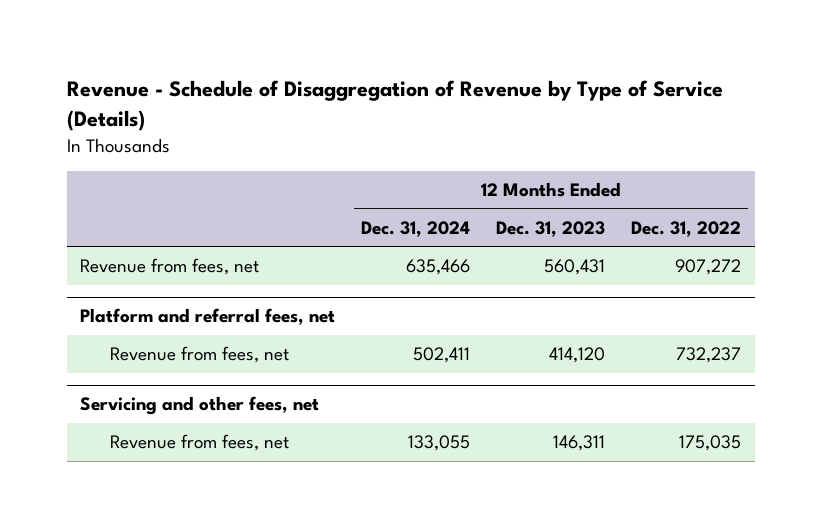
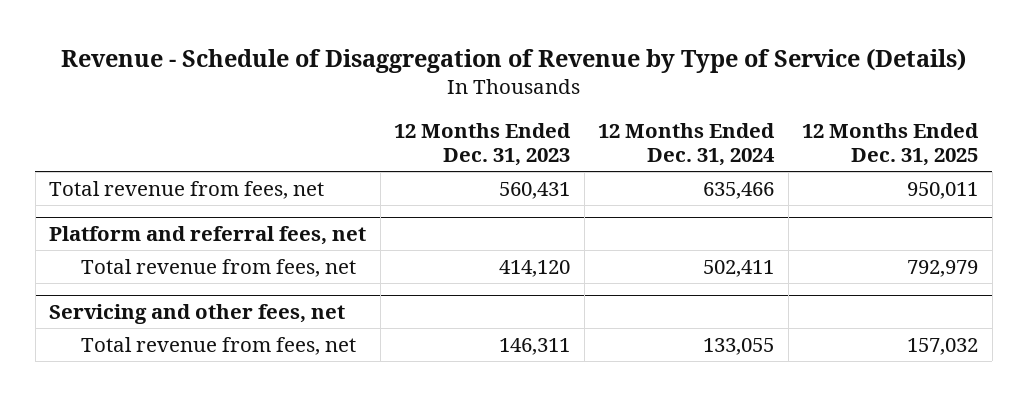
- | 12 Months Ended Dec. 31, 2024 | 12 Months Ended Dec. 31, 2023 | 12 Months Ended Dec. 31, 2022
+ | 12 Months Ended Dec. 31, 2023 | 12 Months Ended Dec. 31, 2024 | 12 Months Ended Dec. 31, 2025
- Revenue from fees, net | 635,466 | 560,431 | 907,272
+ Total revenue from fees, net | 560,431 | 635,466 | 950,011
@ Platform and referral fees, net
- Revenue from fees, net | 502,411 | 414,120 | 732,237
+ Total revenue from fees, net | 414,120 | 502,411 | 792,979
@ Servicing and other fees, net
- Revenue from fees, net | 133,055 | 146,311 | 175,035
+ Total revenue from fees, net | 146,311 | 133,055 | 157,032

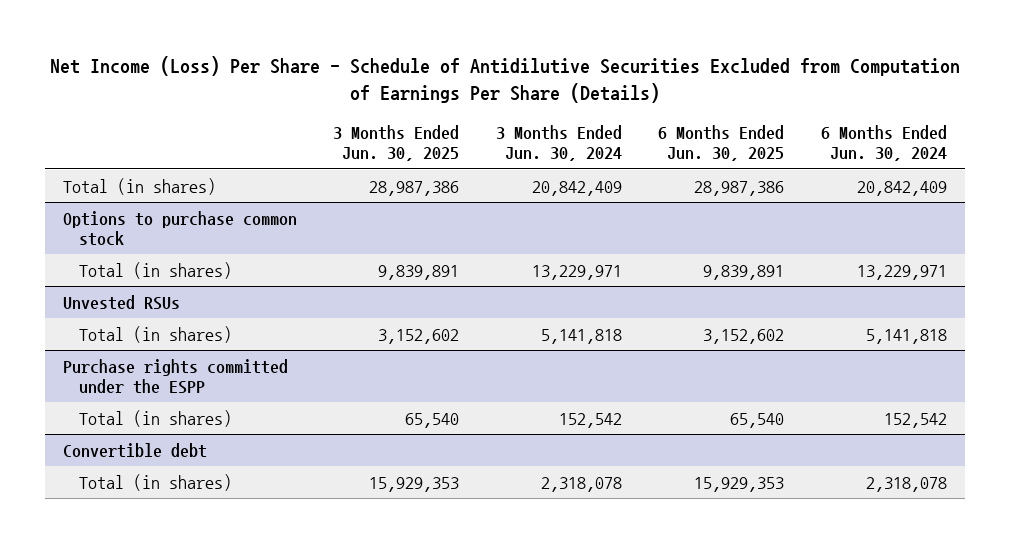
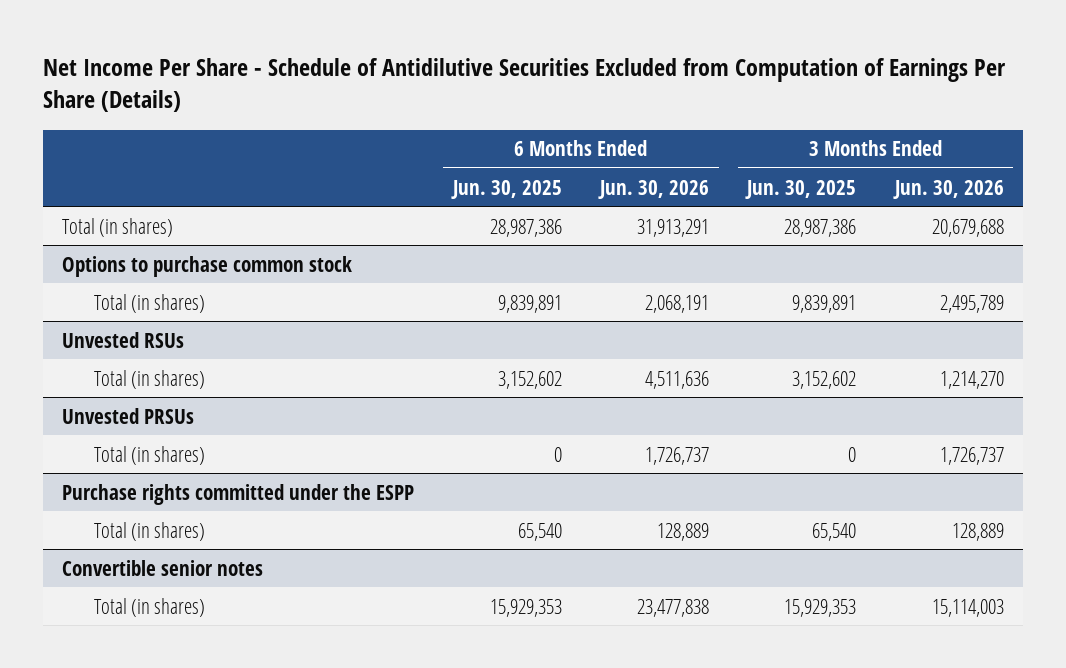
- Net Income (Loss) Per Share - Schedule of Antidilutive Securities Excluded from Computation of Earnings Per Share (Details)
+ Net Income Per Share - Schedule of Antidilutive Securities Excluded from Computation of Earnings Per Share (Details)
- | 3 Months Ended Jun. 30, 2025 | 3 Months Ended Jun. 30, 2024 | 6 Months Ended Jun. 30, 2025 | 6 Months Ended Jun. 30, 2024
+ | 6 Months Ended Jun. 30, 2025 | 6 Months Ended Jun. 30, 2026 | 3 Months Ended Jun. 30, 2025 | 3 Months Ended Jun. 30, 2026
+ Unvested PRSUs
+ Total (in shares) | 0 | 1,726,737 | 0 | 1,726,737
- Convertible debt
+ Convertible senior notes

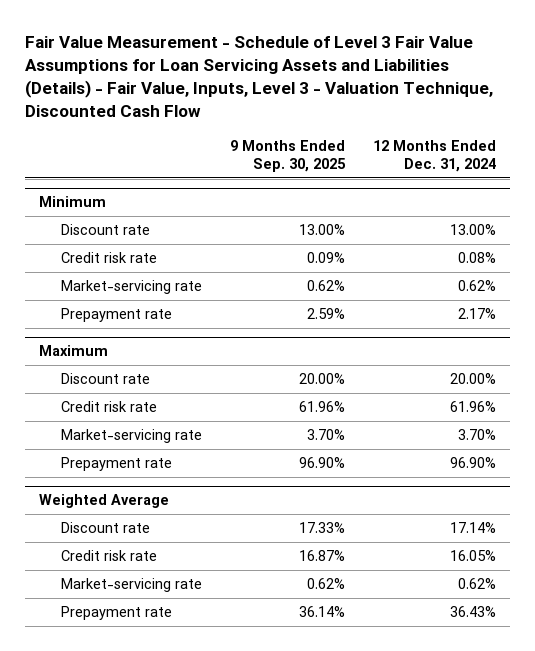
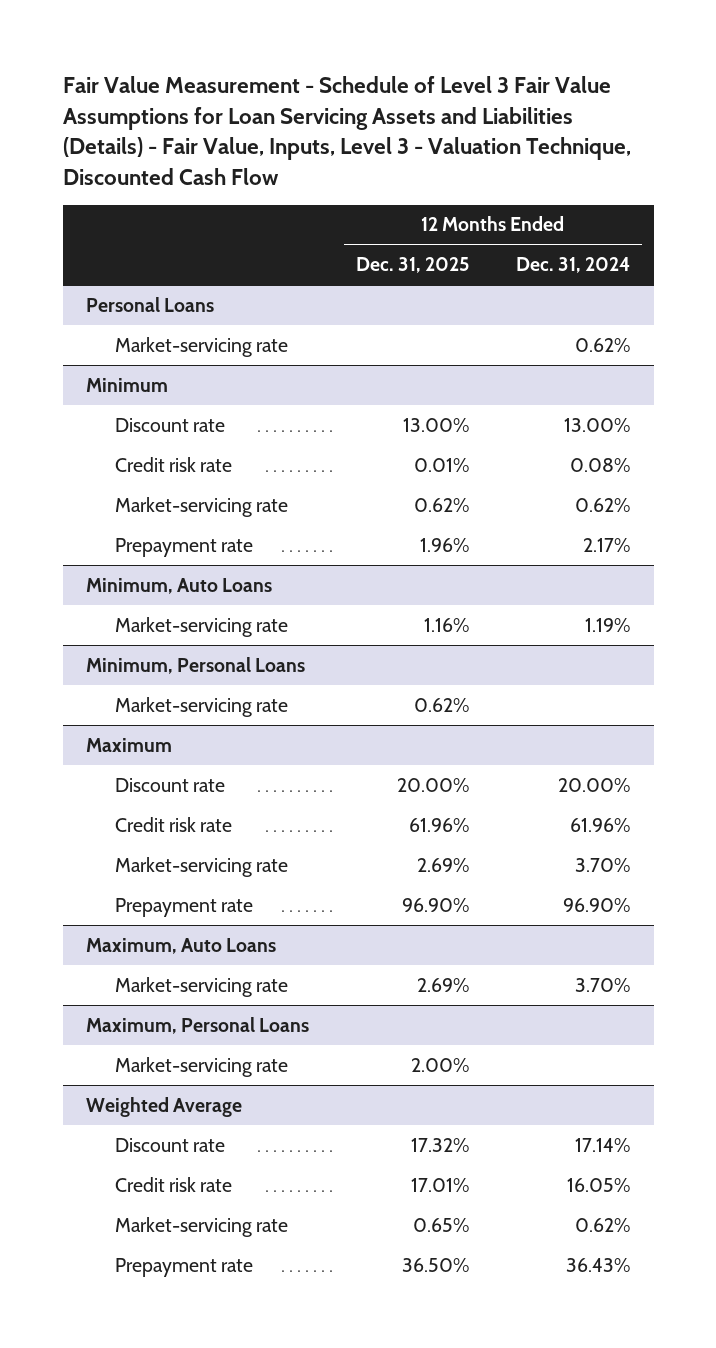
- | 9 Months Ended Sep. 30, 2025 | 12 Months Ended Dec. 31, 2024
+ | 12 Months Ended Dec. 31, 2025 | 12 Months Ended Dec. 31, 2024
+ Personal Loans
+ Market-servicing rate | | 0.62%
+ Minimum, Auto Loans
+ Market-servicing rate | 1.16% | 1.19%
+ Minimum, Personal Loans
+ Market-servicing rate | 0.62% |
+ Maximum, Auto Loans
+ Market-servicing rate | 2.69% | 3.70%
+ Maximum, Personal Loans
+ Market-servicing rate | 2.00% |

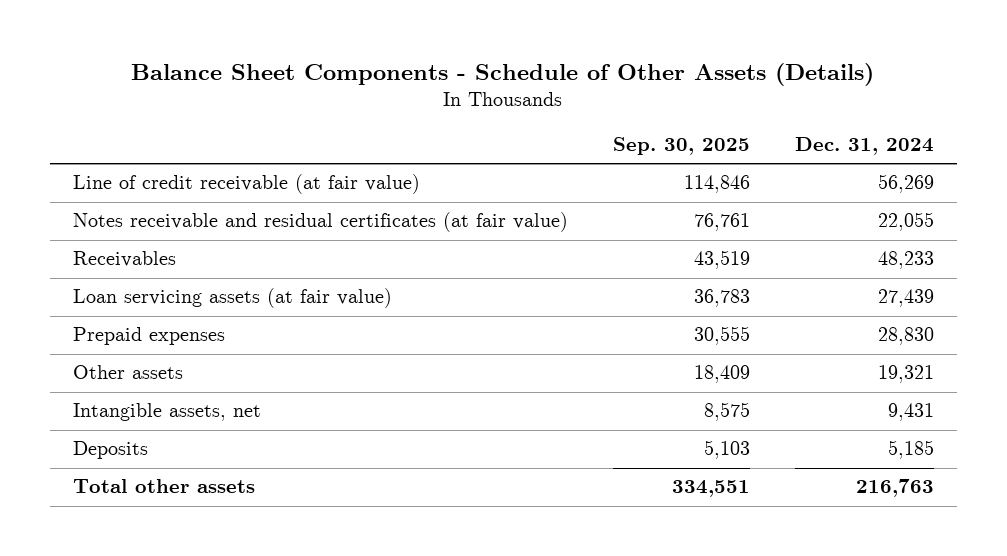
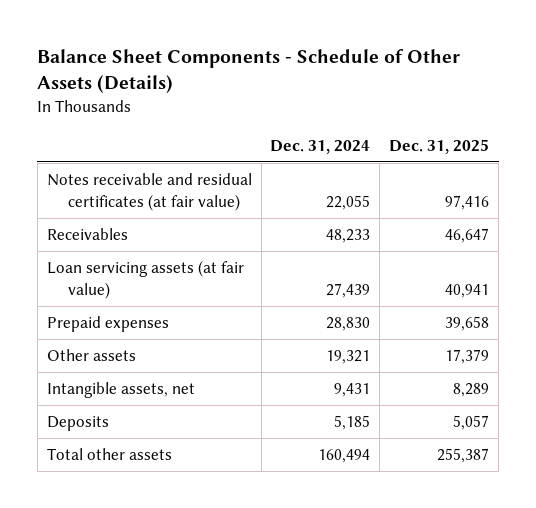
- | Sep. 30, 2025 | Dec. 31, 2024
+ | Dec. 31, 2024 | Dec. 31, 2025
- Line of credit receivable (at fair value) | 114,846 | 56,269
- Total other assets | 334,551 | 216,763
+ Total other assets | 160,494 | 255,387

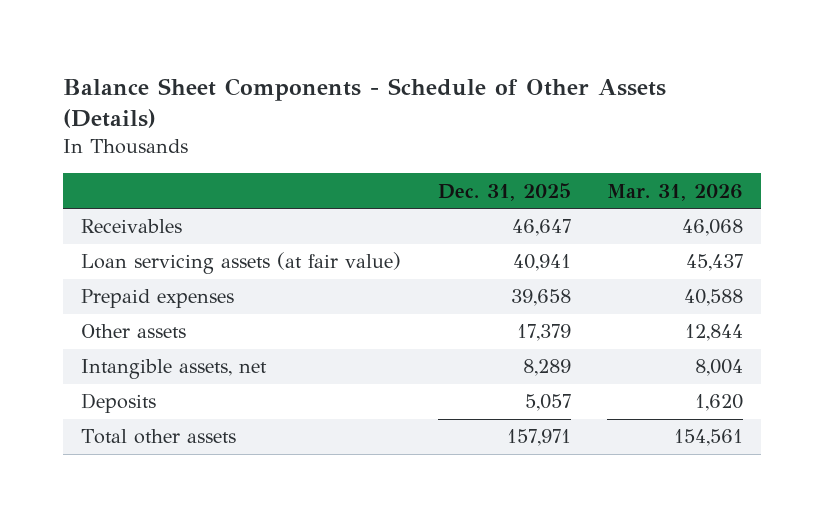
- | Dec. 31, 2024 | Dec. 31, 2025
+ | Dec. 31, 2025 | Mar. 31, 2026
- Notes receivable and residual certificates (at fair value) | 22,055 | 97,416
- Total other assets | 160,494 | 255,387
+ Total other assets | 157,971 | 154,561

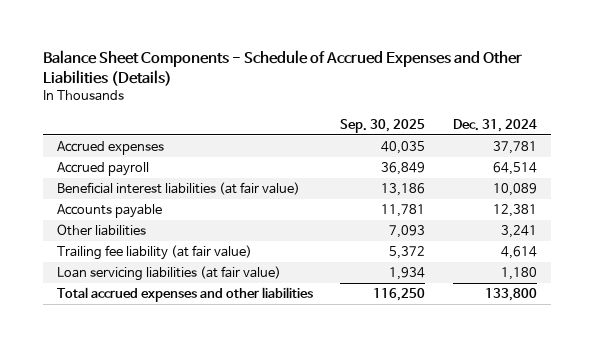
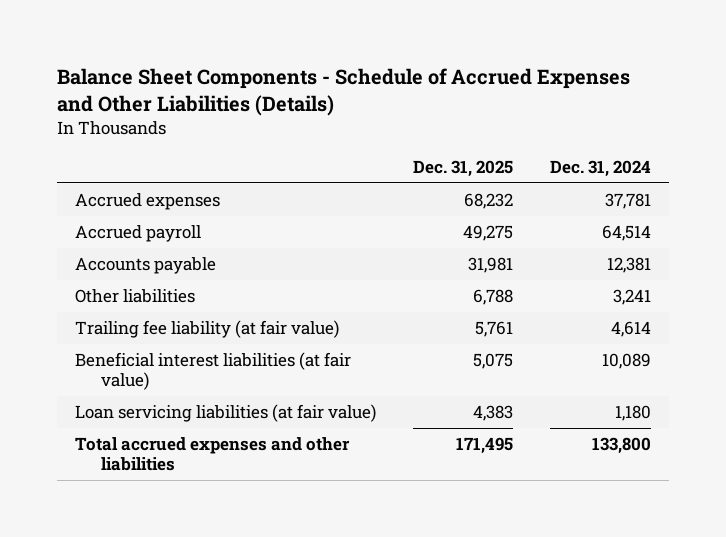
- | Sep. 30, 2025 | Dec. 31, 2024
+ | Dec. 31, 2025 | Dec. 31, 2024
moved down: Beneficial interest liabilities (at fair value) | 5,075 | 10,089

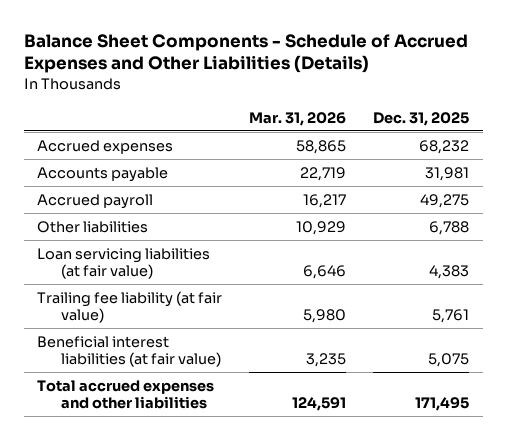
- | Dec. 31, 2025 | Dec. 31, 2024
+ | Mar. 31, 2026 | Dec. 31, 2025
moved down: Accrued payroll | 16,217 | 49,275
moved up: Loan servicing liabilities (at fair value) | 6,646 | 4,383

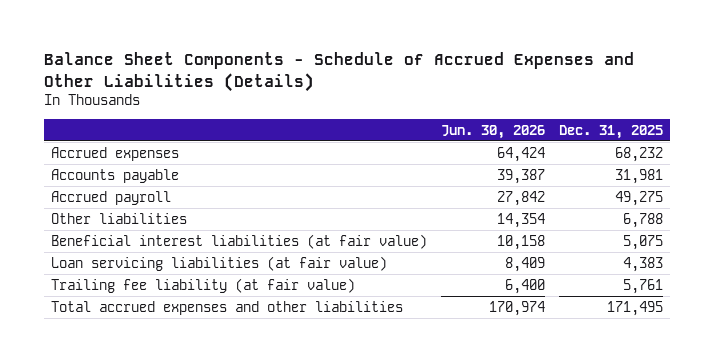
- | Mar. 31, 2026 | Dec. 31, 2025
+ | Jun. 30, 2026 | Dec. 31, 2025
moved up: Beneficial interest liabilities (at fair value) | 10,158 | 5,075

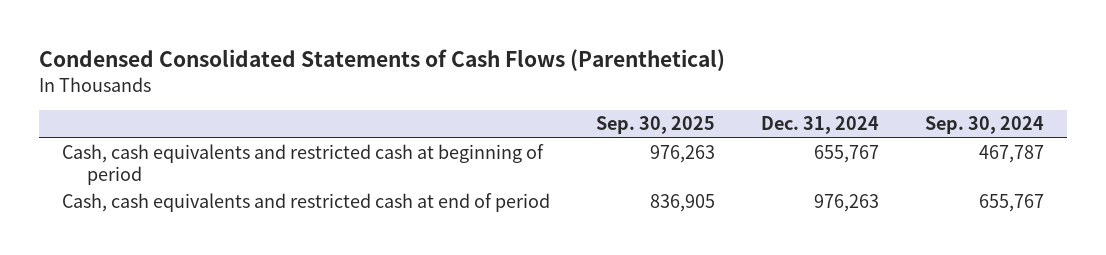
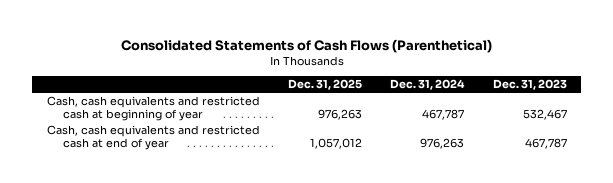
- Condensed Consolidated Statements of Cash Flows (Parenthetical)
+ Consolidated Statements of Cash Flows (Parenthetical)
- | Sep. 30, 2025 | Dec. 31, 2024 | Sep. 30, 2024
+ | Dec. 31, 2025 | Dec. 31, 2024 | Dec. 31, 2023
- Cash, cash equivalents and restricted cash at beginning of period | 976,263 | 655,767 | 467,787
- Cash, cash equivalents and restricted cash at end of period | 836,905 | 976,263 | 655,767
+ Cash, cash equivalents and restricted cash at beginning of year | 976,263 | 467,787 | 532,467
+ Cash, cash equivalents and restricted cash at end of year | 1,057,012 | 976,263 | 467,787

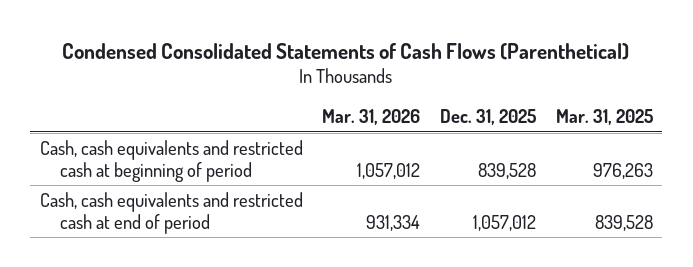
- Consolidated Statements of Cash Flows (Parenthetical)
+ Condensed Consolidated Statements of Cash Flows (Parenthetical)
- | Dec. 31, 2025 | Dec. 31, 2024 | Dec. 31, 2023
+ | Mar. 31, 2026 | Dec. 31, 2025 | Mar. 31, 2025
- Cash, cash equivalents and restricted cash at beginning of year | 976,263 | 467,787 | 532,467
- Cash, cash equivalents and restricted cash at end of year | 1,057,012 | 976,263 | 467,787
+ Cash, cash equivalents and restricted cash at beginning of period | 1,057,012 | 839,528 | 976,263
+ Cash, cash equivalents and restricted cash at end of period | 931,334 | 1,057,012 | 839,528

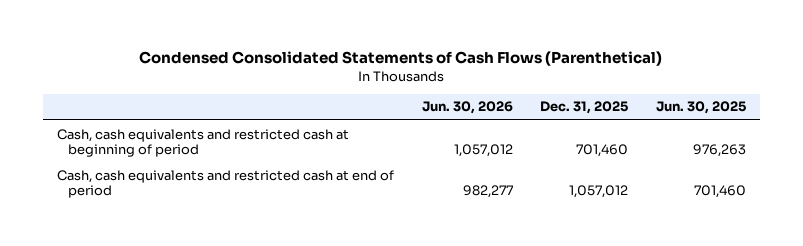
- | Mar. 31, 2026 | Dec. 31, 2025 | Mar. 31, 2025
+ | Jun. 30, 2026 | Dec. 31, 2025 | Jun. 30, 2025
- Cash, cash equivalents and restricted cash at beginning of period | 1,057,012 | 839,528 | 976,263
+ Cash, cash equivalents and restricted cash at beginning of period | 1,057,012 | 701,460 | 976,263

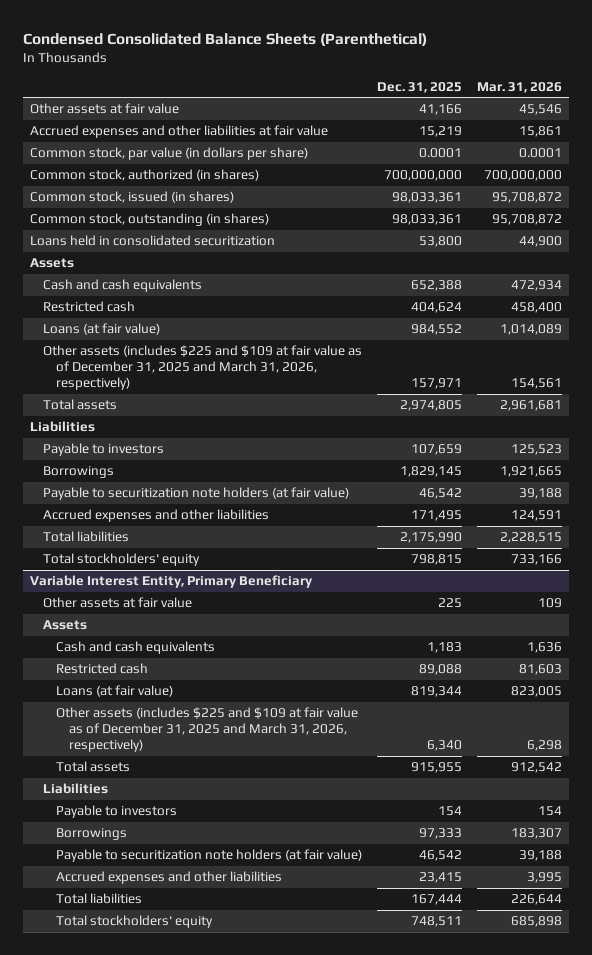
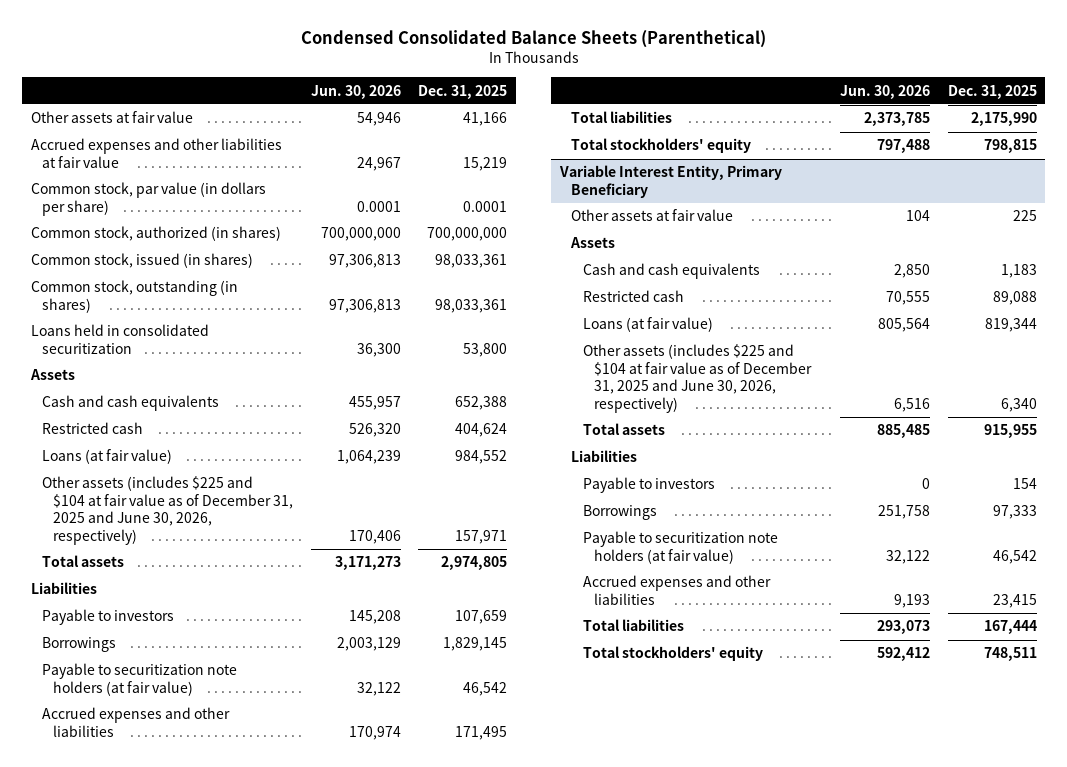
- | Dec. 31, 2025 | Mar. 31, 2026
+ | Jun. 30, 2026 | Dec. 31, 2025
- Other assets (includes $225 and $109 at fair value as of December 31, 2025 and March 31, 2026, respectively) | 157,971 | 154,561
+ Other assets (includes $225 and $104 at fair value as of December 31, 2025 and June 30, 2026, respectively) | 170,406 | 157,971
@ Variable Interest Entity, Primary Beneficiary
- Other assets (includes $225 and $109 at fair value as of December 31, 2025 and March 31, 2026, respectively) | 6,340 | 6,298
+ Other assets (includes $225 and $104 at fair value as of December 31, 2025 and June 30, 2026, respectively) | 6,516 | 6,340

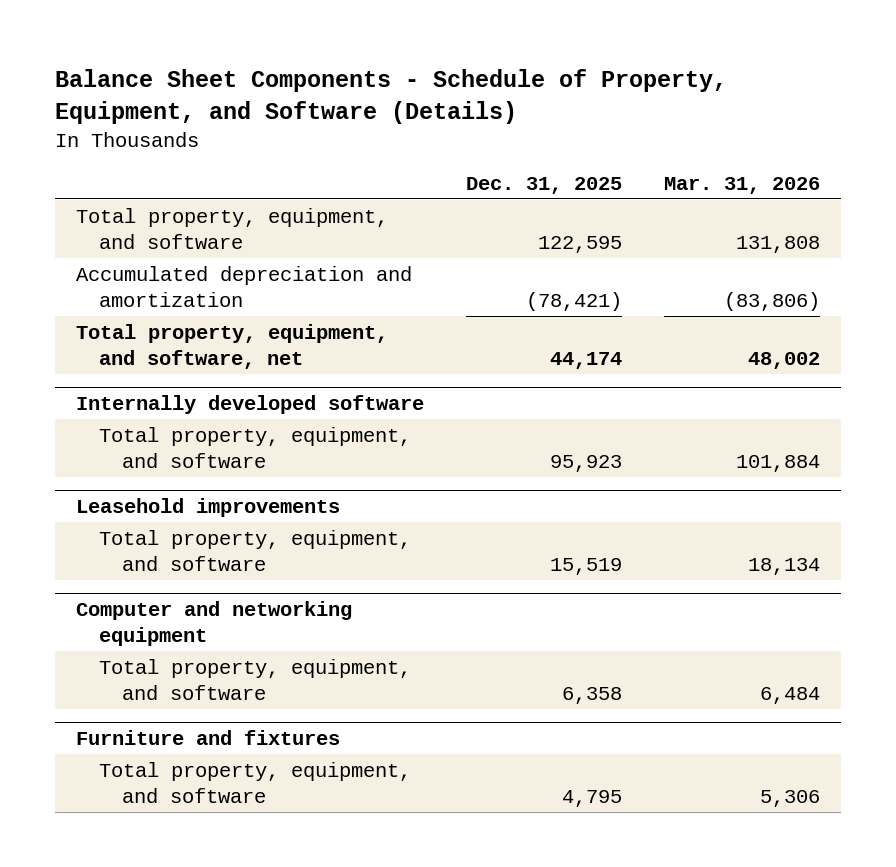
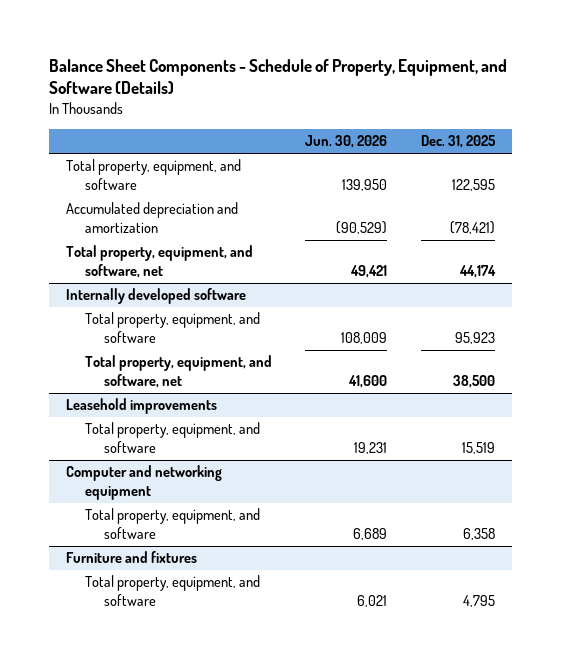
- | Dec. 31, 2025 | Mar. 31, 2026
+ | Jun. 30, 2026 | Dec. 31, 2025
@ Internally developed software
+ Total property, equipment, and software, net | 41,600 | 38,500

